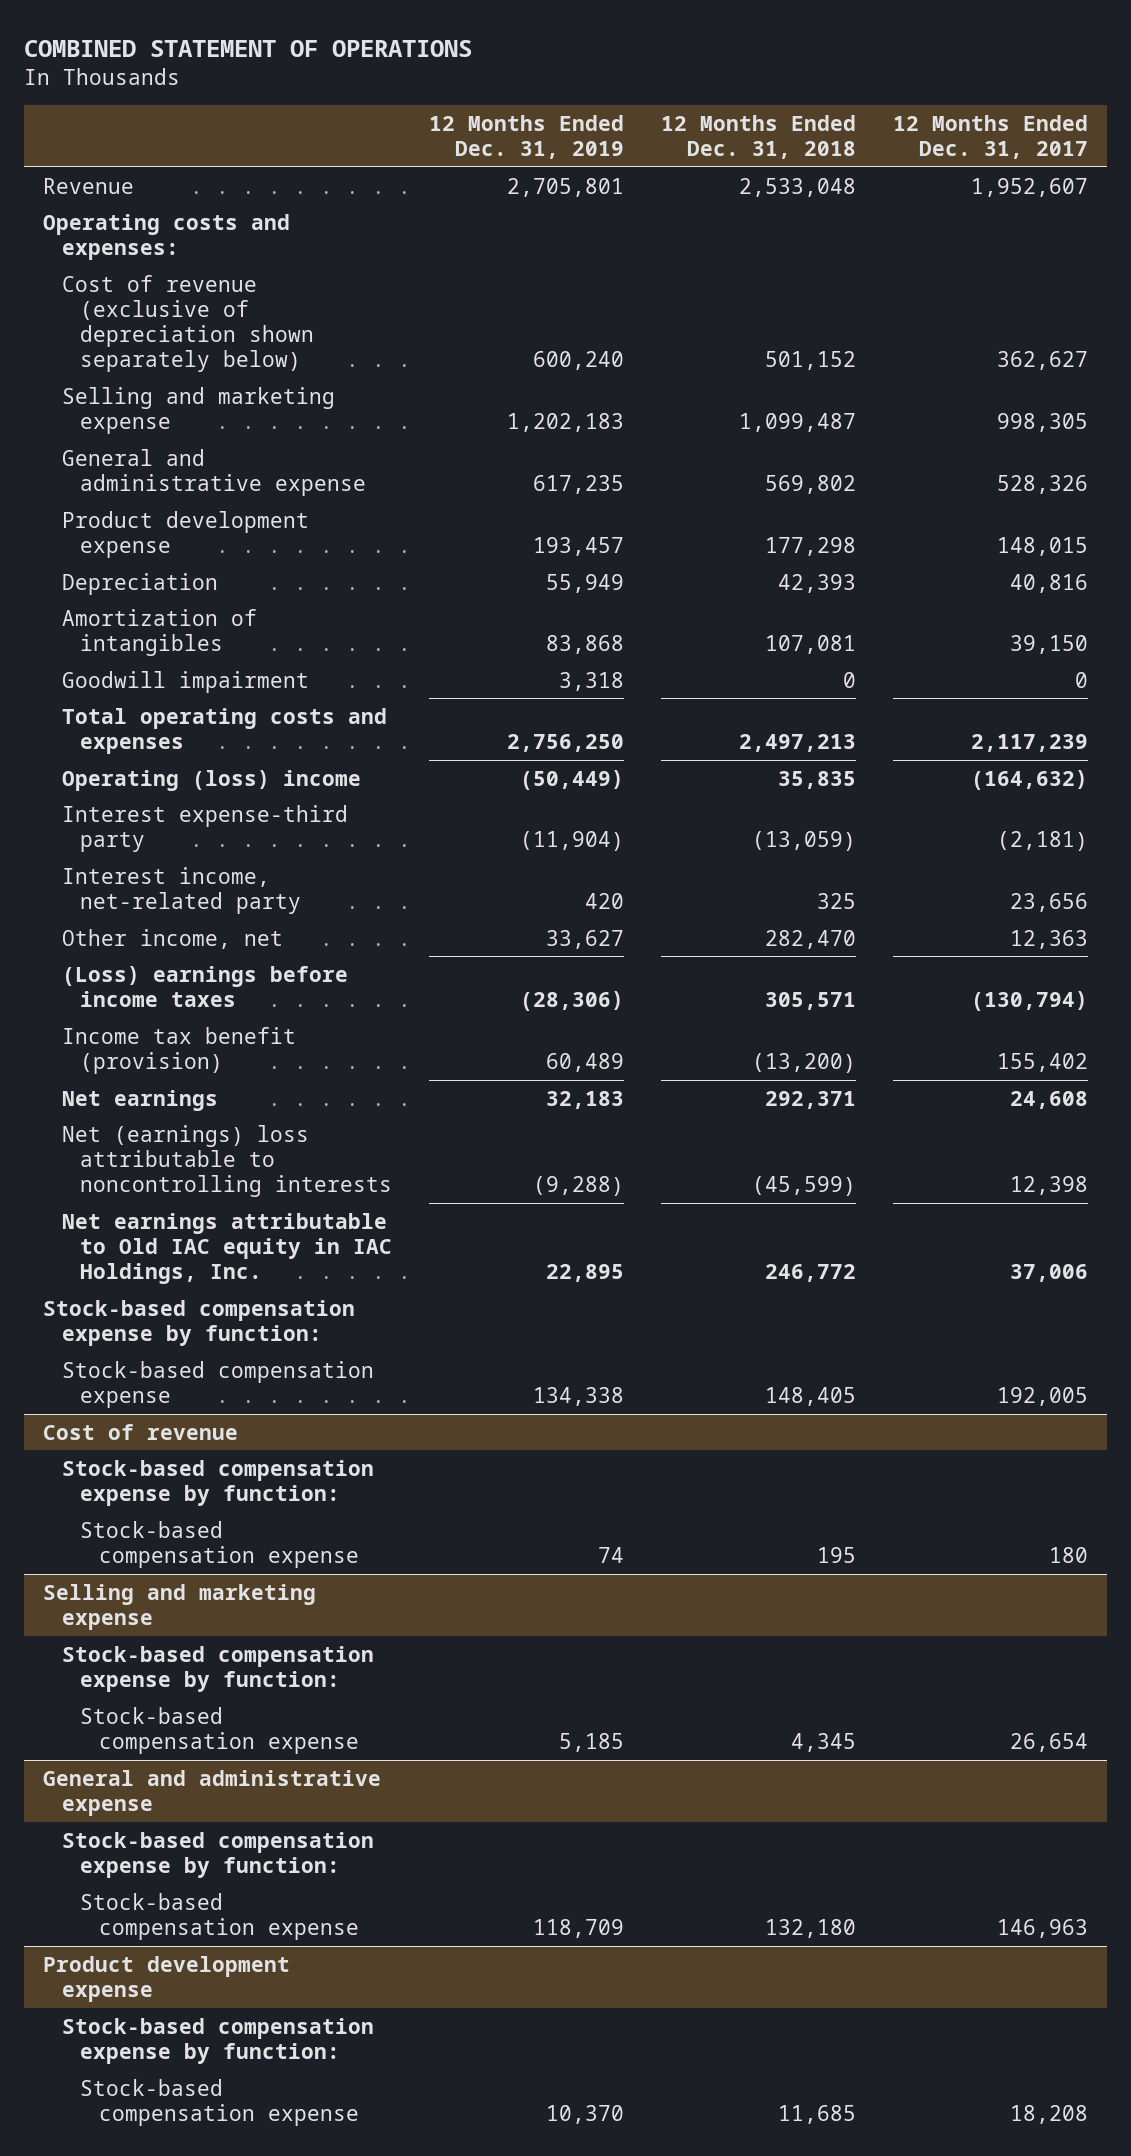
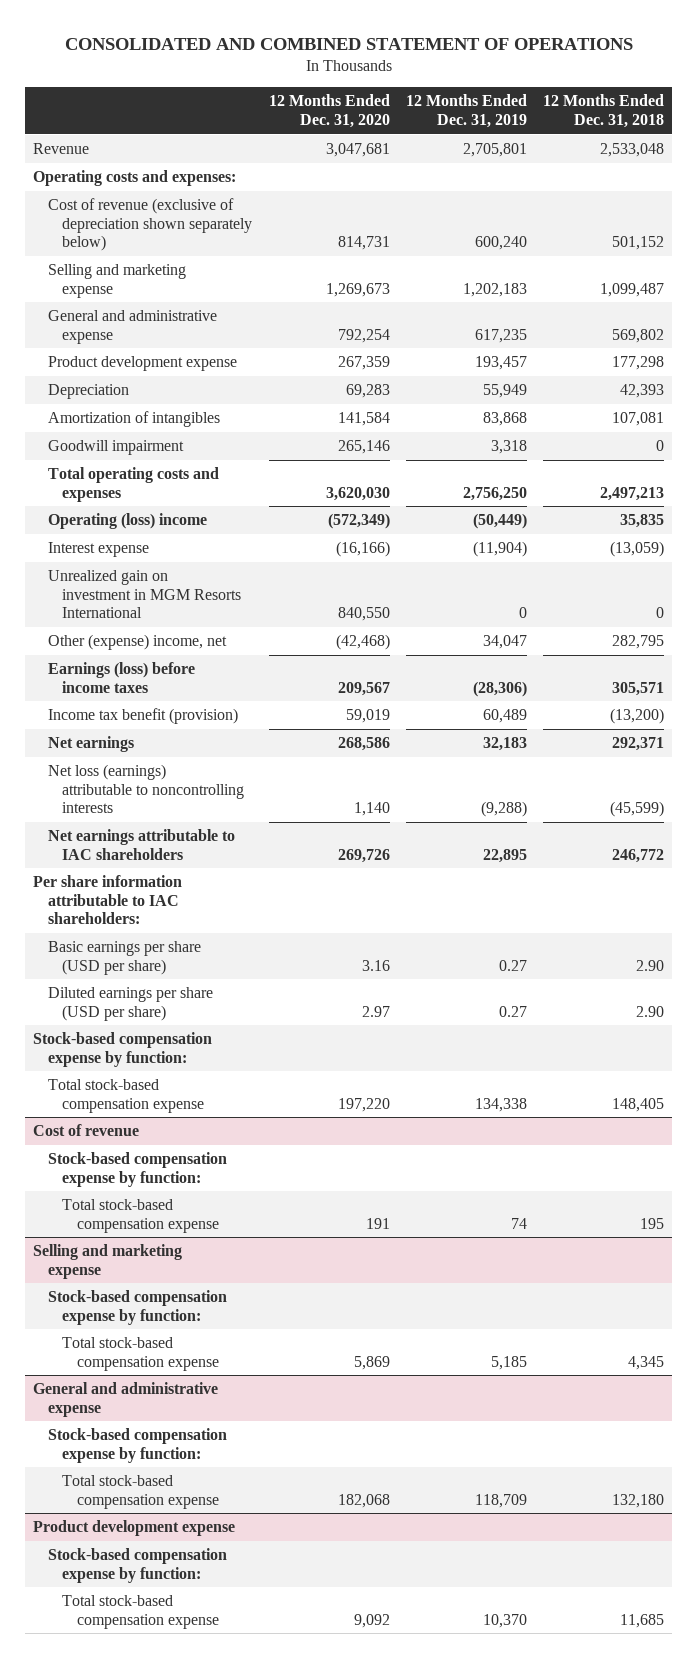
- COMBINED STATEMENT OF OPERATIONS
+ CONSOLIDATED AND COMBINED STATEMENT OF OPERATIONS
- | 12 Months Ended Dec. 31, 2019 | 12 Months Ended Dec. 31, 2018 | 12 Months Ended Dec. 31, 2017
+ | 12 Months Ended Dec. 31, 2020 | 12 Months Ended Dec. 31, 2019 | 12 Months Ended Dec. 31, 2018
- Interest expense-third party | (11,904) | (13,059) | (2,181)
- Interest income, net-related party | 420 | 325 | 23,656
- Other income, net | 33,627 | 282,470 | 12,363
- (Loss) earnings before income taxes | (28,306) | 305,571 | (130,794)
+ Interest expense | (16,166) | (11,904) | (13,059)
+ Unrealized gain on investment in MGM Resorts International | 840,550 | 0 | 0
+ Other (expense) income, net | (42,468) | 34,047 | 282,795
+ Earnings (loss) before income taxes | 209,567 | (28,306) | 305,571
- Net (earnings) loss attributable to noncontrolling interests | (9,288) | (45,599) | 12,398
- Net earnings attributable to Old IAC equity in IAC Holdings, Inc. | 22,895 | 246,772 | 37,006
+ Net loss (earnings) attributable to noncontrolling interests | 1,140 | (9,288) | (45,599)
+ Net earnings attributable to IAC shareholders | 269,726 | 22,895 | 246,772
+ Per share information attributable to IAC shareholders:
+ Basic earnings per share (USD per share) | 3.16 | 0.27 | 2.90
+ Diluted earnings per share (USD per share) | 2.97 | 0.27 | 2.90
- Stock-based compensation expense | 134,338 | 148,405 | 192,005
+ Total stock-based compensation expense | 197,220 | 134,338 | 148,405
@ Cost of revenue
- Stock-based compensation expense | 74 | 195 | 180
+ Total stock-based compensation expense | 191 | 74 | 195
@ Selling and marketing expense
- Stock-based compensation expense | 5,185 | 4,345 | 26,654
+ Total stock-based compensation expense | 5,869 | 5,185 | 4,345
@ General and administrative expense
- Stock-based compensation expense | 118,709 | 132,180 | 146,963
+ Total stock-based compensation expense | 182,068 | 118,709 | 132,180
@ Product development expense
- Stock-based compensation expense | 10,370 | 11,685 | 18,208
+ Total stock-based compensation expense | 9,092 | 10,370 | 11,685

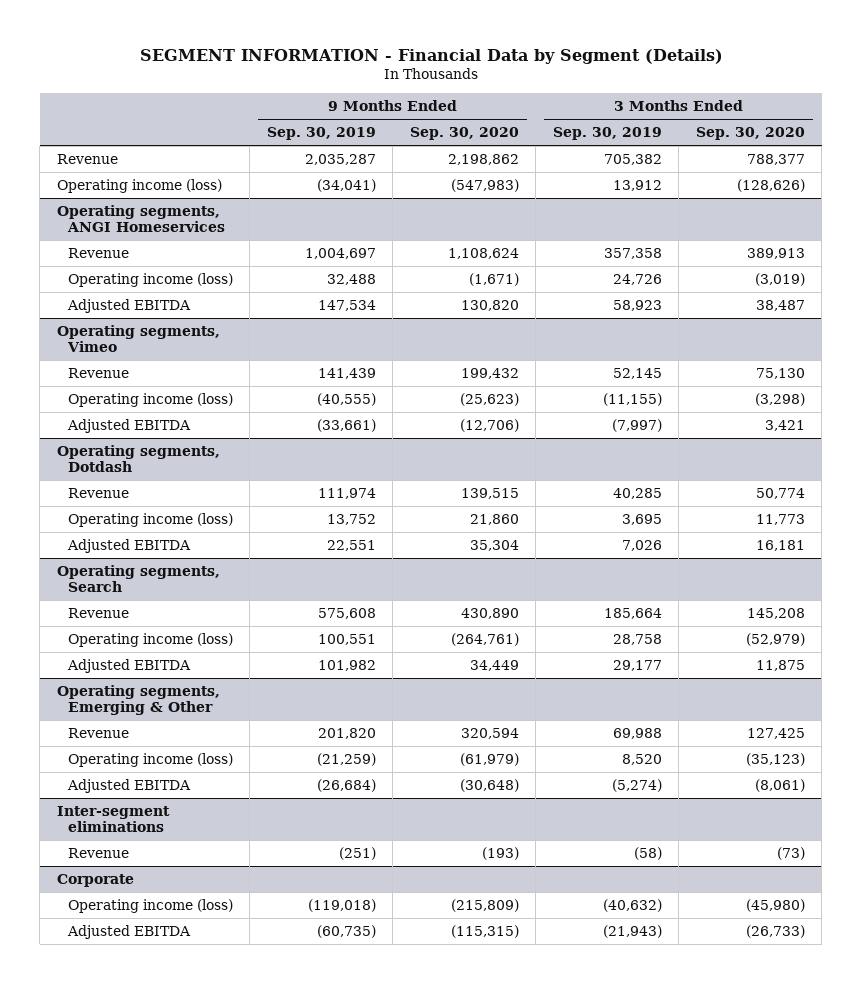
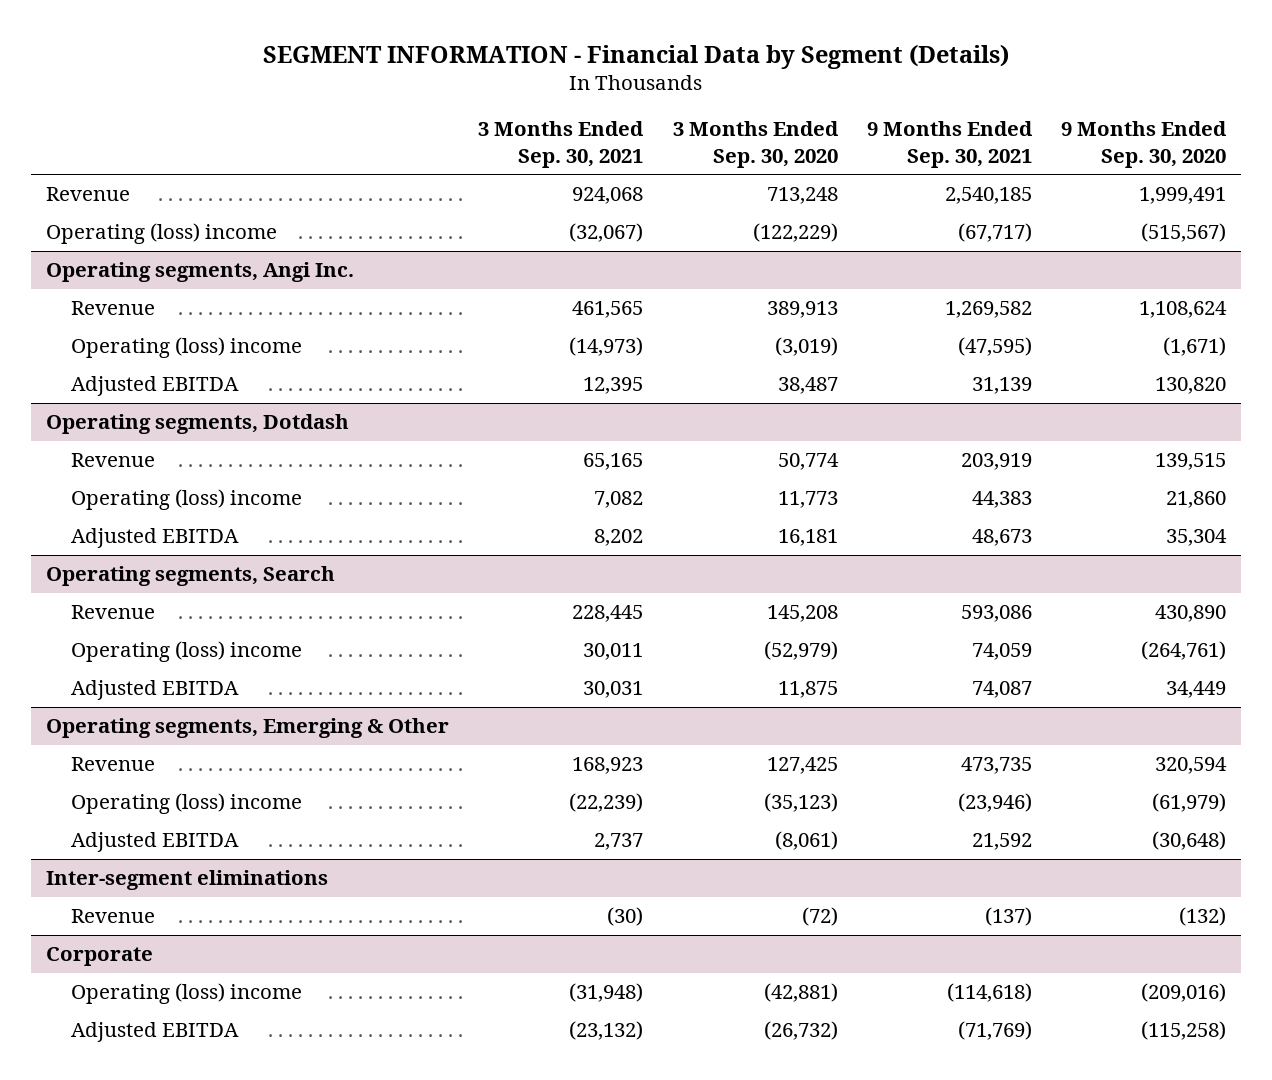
- | 9 Months Ended Sep. 30, 2019 | 9 Months Ended Sep. 30, 2020 | 3 Months Ended Sep. 30, 2019 | 3 Months Ended Sep. 30, 2020
+ | 3 Months Ended Sep. 30, 2021 | 3 Months Ended Sep. 30, 2020 | 9 Months Ended Sep. 30, 2021 | 9 Months Ended Sep. 30, 2020
- Revenue | 2,035,287 | 2,198,862 | 705,382 | 788,377
- Operating income (loss) | (34,041) | (547,983) | 13,912 | (128,626)
- Operating segments, ANGI Homeservices
+ Revenue | 924,068 | 713,248 | 2,540,185 | 1,999,491
+ Operating (loss) income | (32,067) | (122,229) | (67,717) | (515,567)
+ Operating segments, Angi Inc.
- Operating income (loss) | 32,488 | (1,671) | 24,726 | (3,019)
+ Operating (loss) income | (14,973) | (3,019) | (47,595) | (1,671)
- Operating segments, Vimeo
- Revenue | 141,439 | 199,432 | 52,145 | 75,130
- Operating income (loss) | (40,555) | (25,623) | (11,155) | (3,298)
- Adjusted EBITDA | (33,661) | (12,706) | (7,997) | 3,421
@ Operating segments, Dotdash
- Operating income (loss) | 13,752 | 21,860 | 3,695 | 11,773
+ Operating (loss) income | 7,082 | 11,773 | 44,383 | 21,860
@ Operating segments, Search
- Operating income (loss) | 100,551 | (264,761) | 28,758 | (52,979)
+ Operating (loss) income | 30,011 | (52,979) | 74,059 | (264,761)
@ Operating segments, Emerging & Other
- Operating income (loss) | (21,259) | (61,979) | 8,520 | (35,123)
+ Operating (loss) income | (22,239) | (35,123) | (23,946) | (61,979)
@ Inter-segment eliminations
- Revenue | (251) | (193) | (58) | (73)
+ Revenue | (30) | (72) | (137) | (132)
@ Corporate
- Operating income (loss) | (119,018) | (215,809) | (40,632) | (45,980)
- Adjusted EBITDA | (60,735) | (115,315) | (21,943) | (26,733)
+ Operating (loss) income | (31,948) | (42,881) | (114,618) | (209,016)
+ Adjusted EBITDA | (23,132) | (26,732) | (71,769) | (115,258)

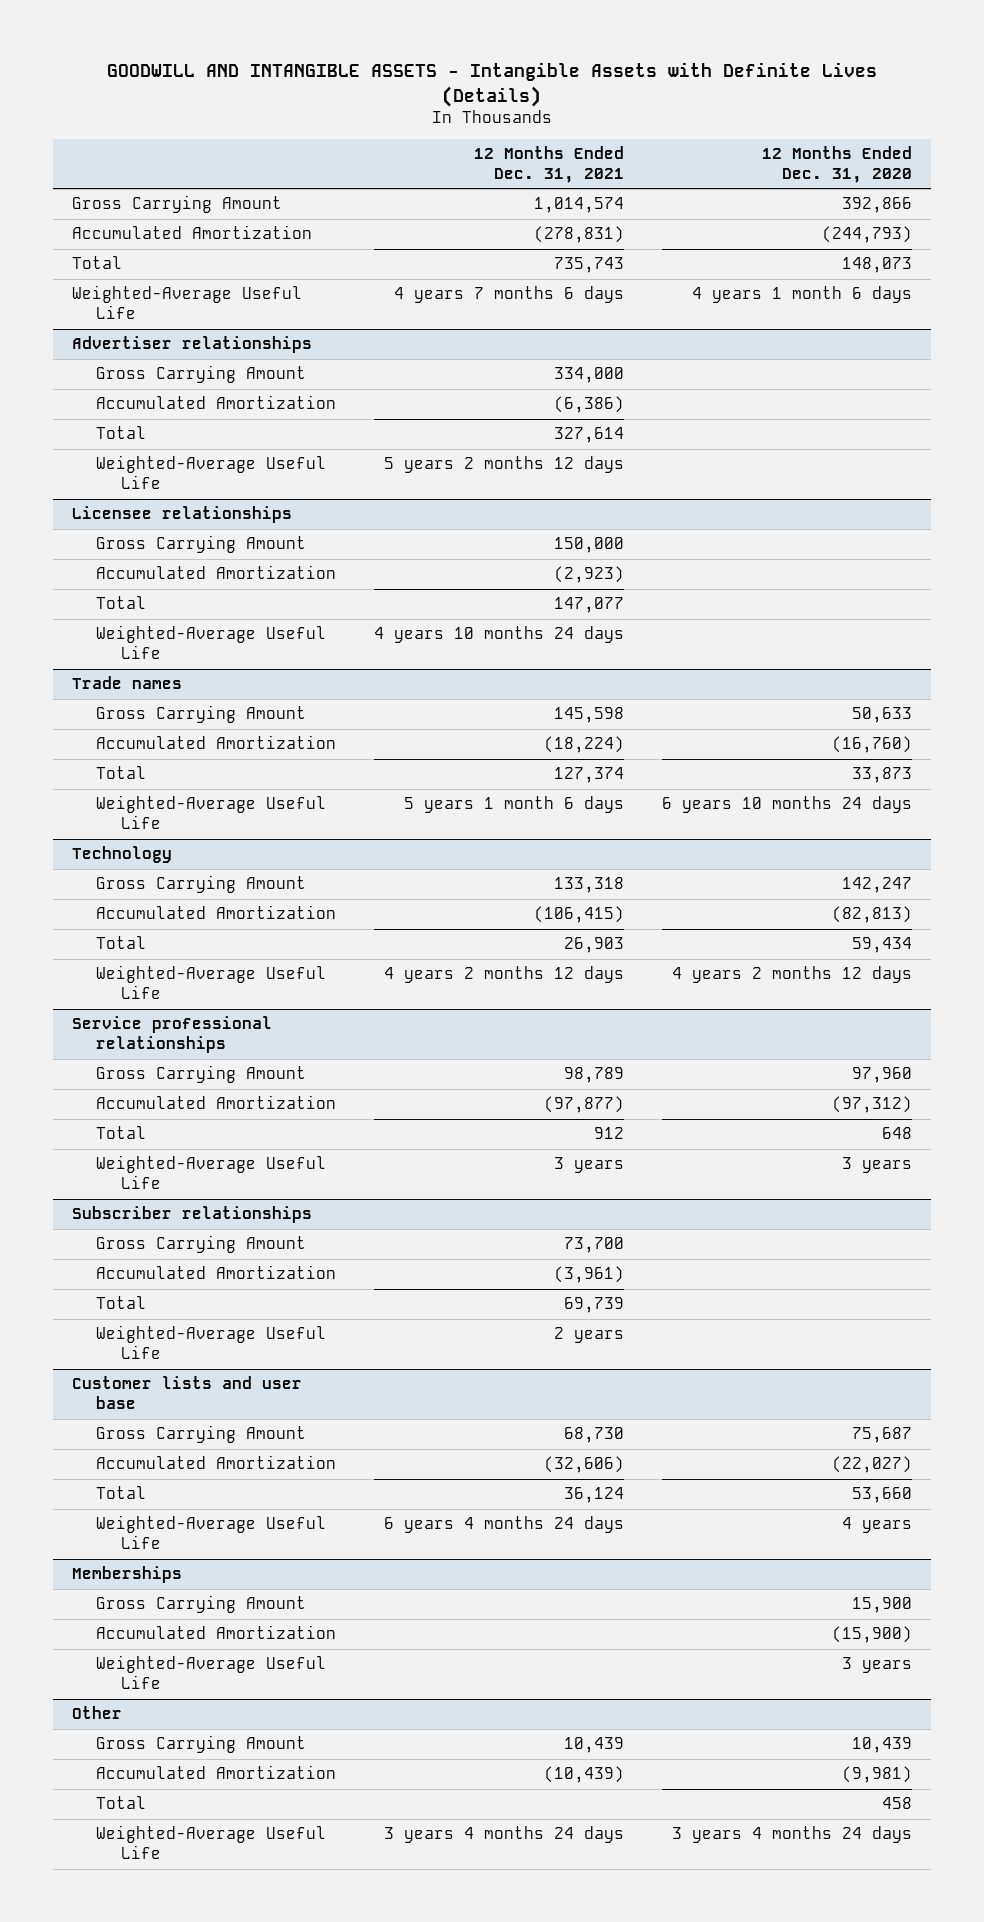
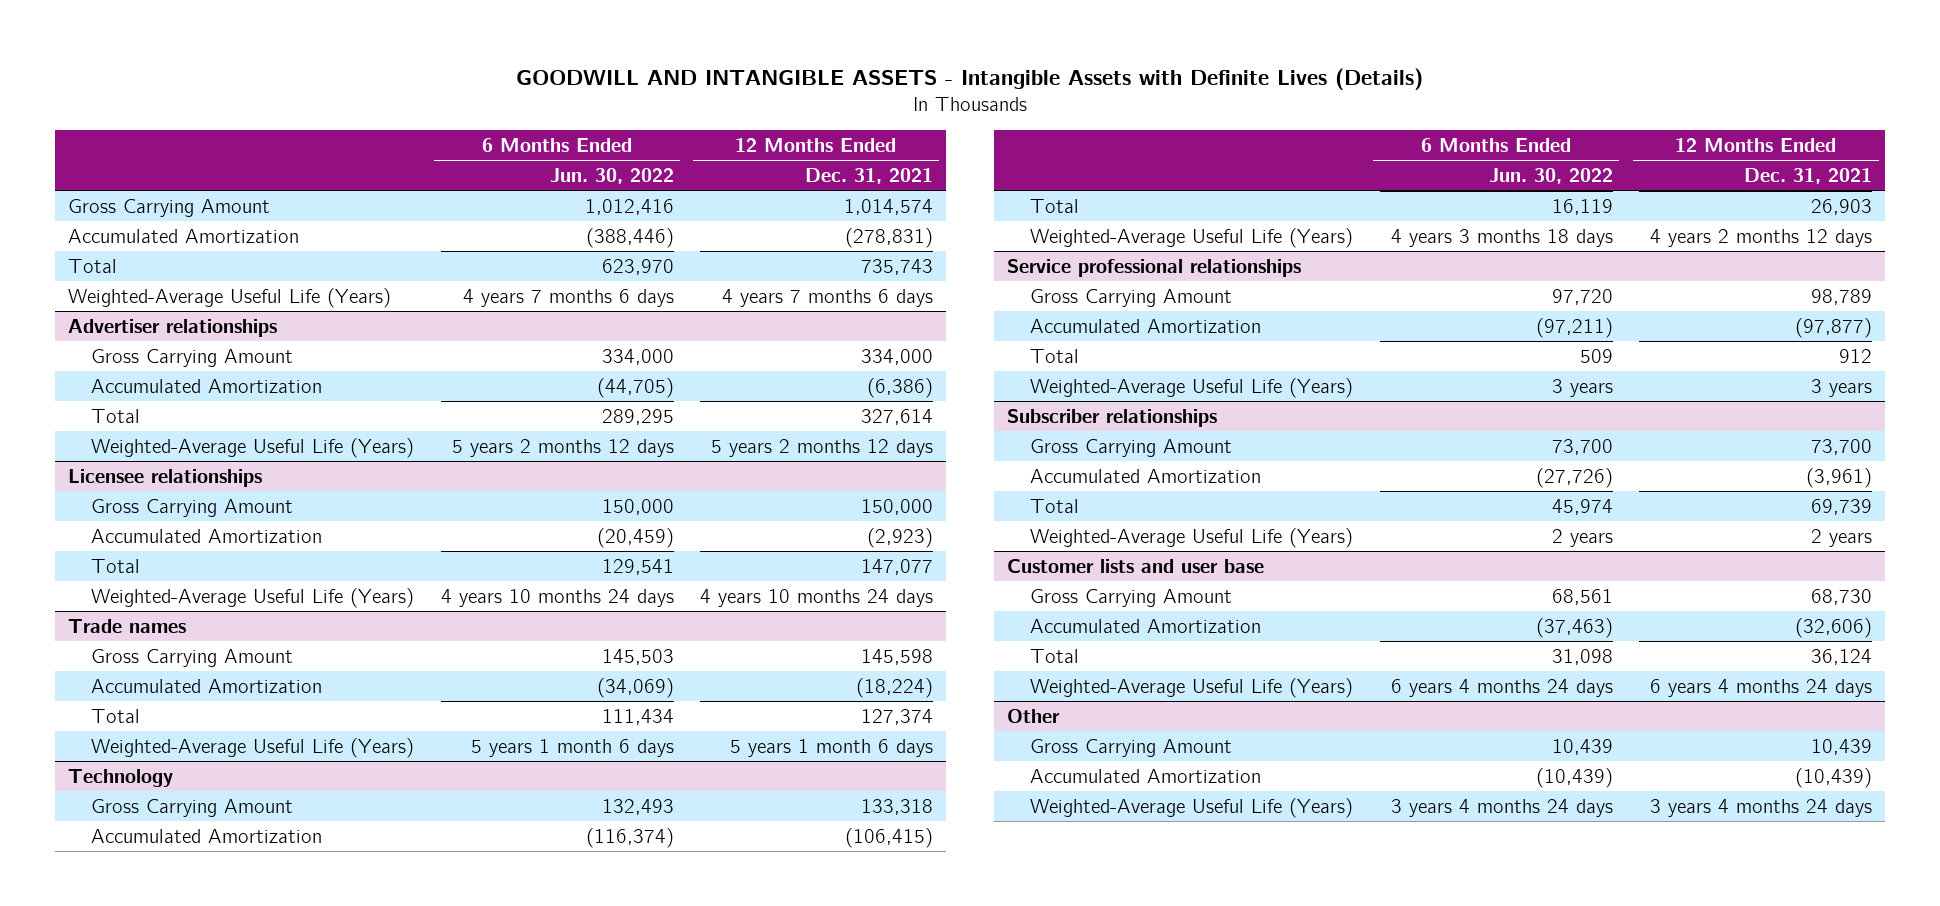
- | 12 Months Ended Dec. 31, 2021 | 12 Months Ended Dec. 31, 2020
+ | 6 Months Ended Jun. 30, 2022 | 12 Months Ended Dec. 31, 2021
- Weighted-Average Useful Life | 4 years 7 months 6 days | 4 years 1 month 6 days
+ Weighted-Average Useful Life (Years) | 4 years 7 months 6 days | 4 years 7 months 6 days
@ Advertiser relationships
- Weighted-Average Useful Life | 5 years 2 months 12 days |
+ Weighted-Average Useful Life (Years) | 5 years 2 months 12 days | 5 years 2 months 12 days
@ Licensee relationships
- Weighted-Average Useful Life | 4 years 10 months 24 days |
+ Weighted-Average Useful Life (Years) | 4 years 10 months 24 days | 4 years 10 months 24 days
@ Trade names
- Weighted-Average Useful Life | 5 years 1 month 6 days | 6 years 10 months 24 days
+ Weighted-Average Useful Life (Years) | 5 years 1 month 6 days | 5 years 1 month 6 days
@ Technology
- Weighted-Average Useful Life | 4 years 2 months 12 days | 4 years 2 months 12 days
+ Weighted-Average Useful Life (Years) | 4 years 3 months 18 days | 4 years 2 months 12 days
@ Service professional relationships
- Weighted-Average Useful Life | 3 years | 3 years
+ Weighted-Average Useful Life (Years) | 3 years | 3 years
@ Subscriber relationships
- Weighted-Average Useful Life | 2 years |
+ Weighted-Average Useful Life (Years) | 2 years | 2 years
@ Customer lists and user base
- Weighted-Average Useful Life | 6 years 4 months 24 days | 4 years
- Memberships
- Gross Carrying Amount | | 15,900
- Accumulated Amortization | | (15,900)
- Weighted-Average Useful Life | | 3 years
@ Customer lists and user base
+ Weighted-Average Useful Life (Years) | 6 years 4 months 24 days | 6 years 4 months 24 days
@ Other
- Total | | 458
- Weighted-Average Useful Life | 3 years 4 months 24 days | 3 years 4 months 24 days
+ Weighted-Average Useful Life (Years) | 3 years 4 months 24 days | 3 years 4 months 24 days

